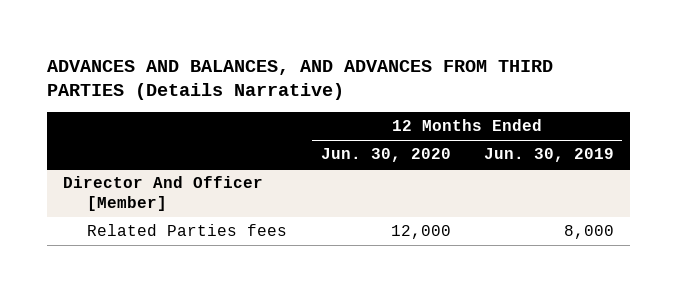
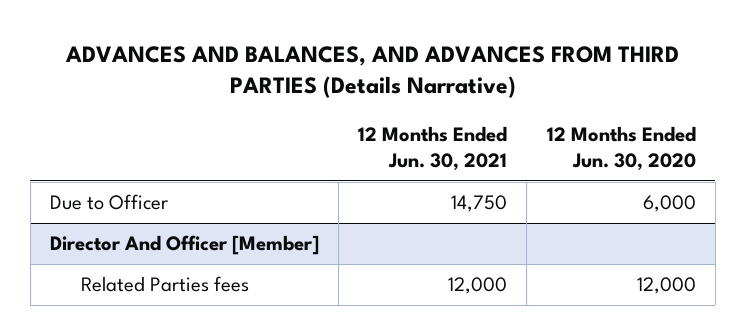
- | 12 Months Ended Jun. 30, 2020 | 12 Months Ended Jun. 30, 2019
+ | 12 Months Ended Jun. 30, 2021 | 12 Months Ended Jun. 30, 2020
+ Due to Officer | 14,750 | 6,000

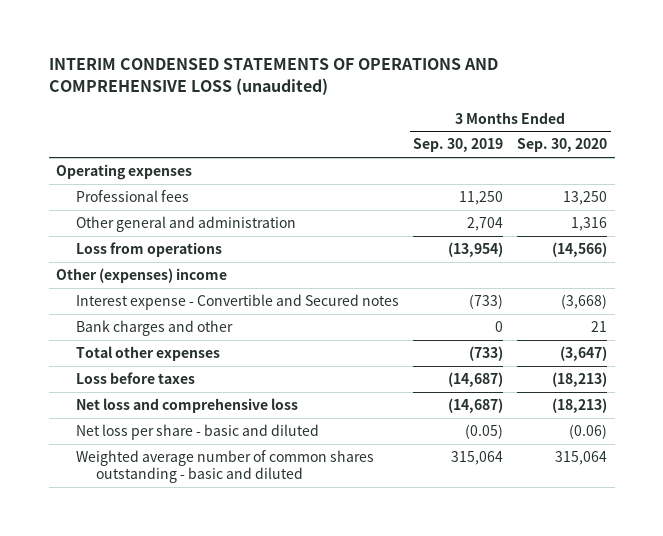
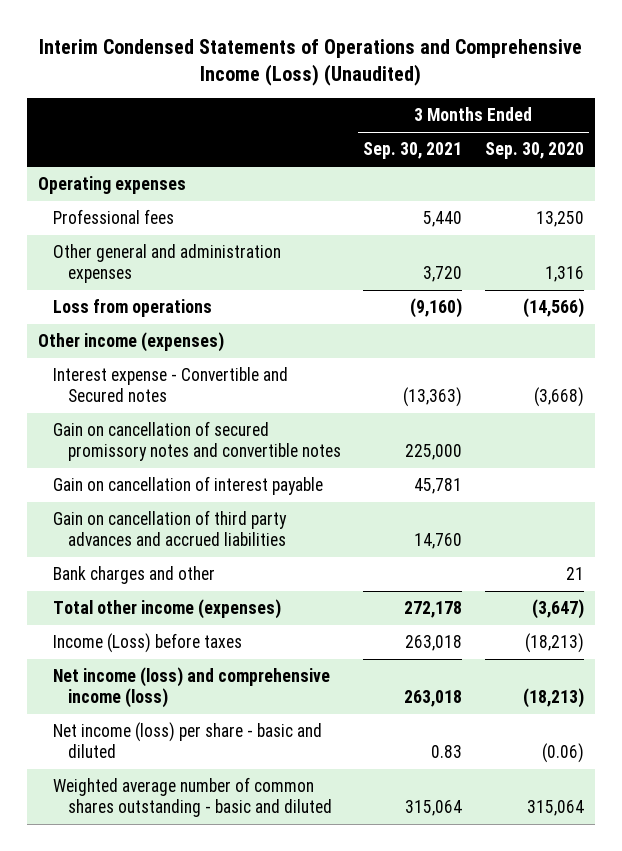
- INTERIM CONDENSED STATEMENTS OF OPERATIONS AND COMPREHENSIVE LOSS (unaudited)
+ Interim Condensed Statements of Operations and Comprehensive Income (Loss) (Unaudited)
- | 3 Months Ended Sep. 30, 2019 | 3 Months Ended Sep. 30, 2020
+ | 3 Months Ended Sep. 30, 2021 | 3 Months Ended Sep. 30, 2020
- Other general and administration | 2,704 | 1,316
+ Other general and administration expenses | 3,720 | 1,316
- Other (expenses) income
+ Other income (expenses)
+ Gain on cancellation of secured promissory notes and convertible notes | 225,000 |
+ Gain on cancellation of interest payable | 45,781 |
+ Gain on cancellation of third party advances and accrued liabilities | 14,760 |
- Total other expenses | (733) | (3,647)
- Loss before taxes | (14,687) | (18,213)
- Net loss and comprehensive loss | (14,687) | (18,213)
- Net loss per share - basic and diluted | (0.05) | (0.06)
+ Total other income (expenses) | 272,178 | (3,647)
+ Income (Loss) before taxes | 263,018 | (18,213)
+ Net income (loss) and comprehensive income (loss) | 263,018 | (18,213)
+ Net income (loss) per share - basic and diluted | 0.83 | (0.06)

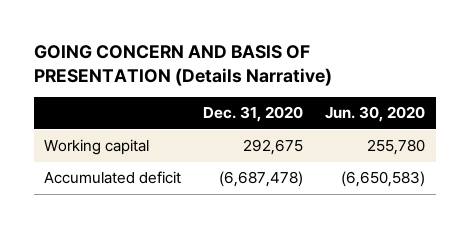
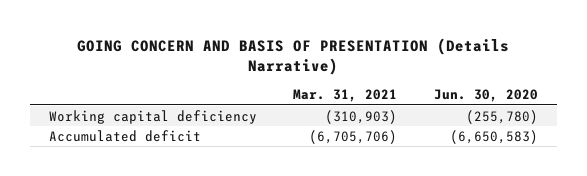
- | Dec. 31, 2020 | Jun. 30, 2020
+ | Mar. 31, 2021 | Jun. 30, 2020
- Working capital | 292,675 | 255,780
+ Working capital deficiency | (310,903) | (255,780)

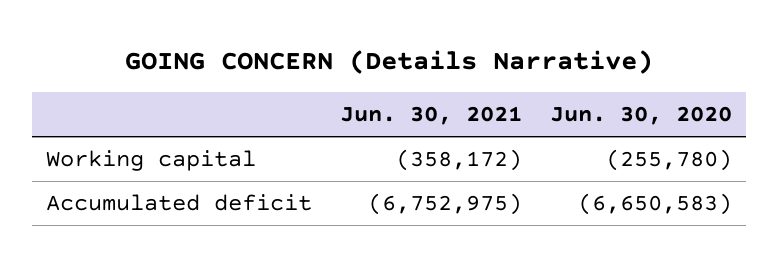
- GOING CONCERN AND BASIS OF PRESENTATION (Details Narrative)
+ GOING CONCERN (Details Narrative)
- | Mar. 31, 2021 | Jun. 30, 2020
+ | Jun. 30, 2021 | Jun. 30, 2020
- Working capital deficiency | (310,903) | (255,780)
+ Working capital | (358,172) | (255,780)

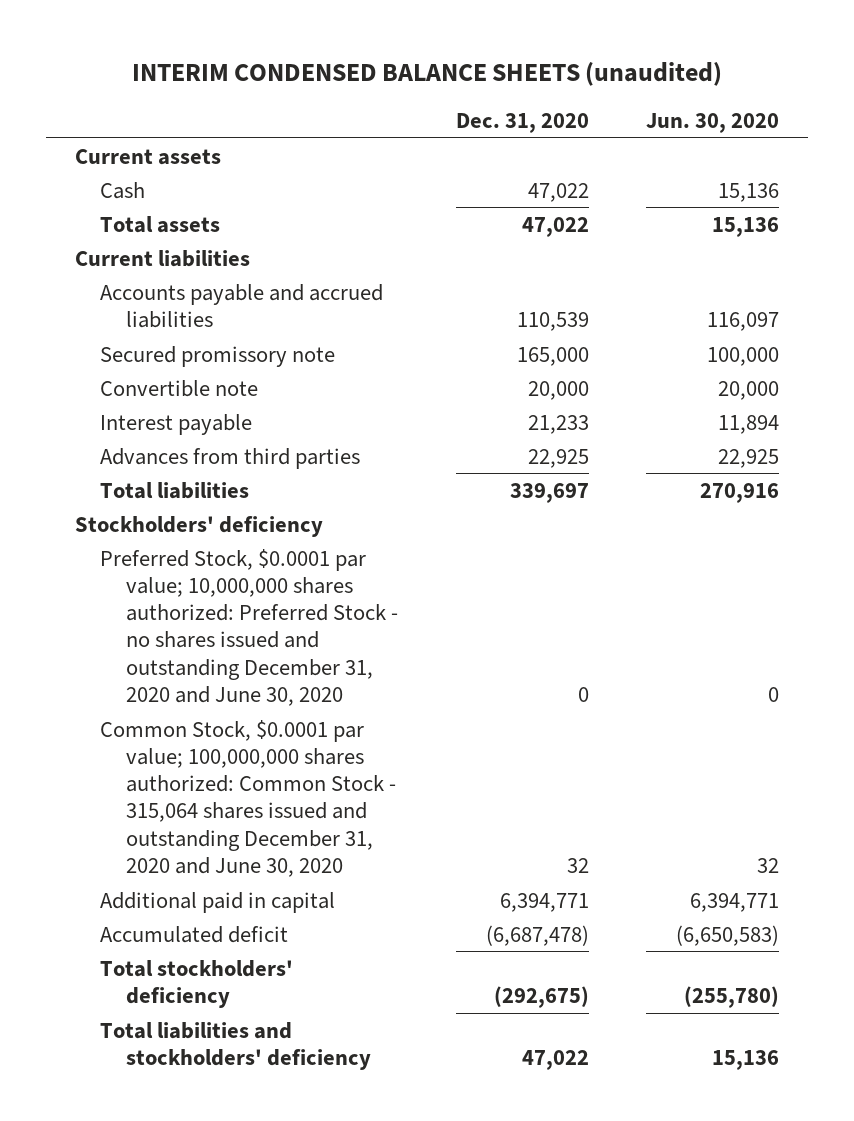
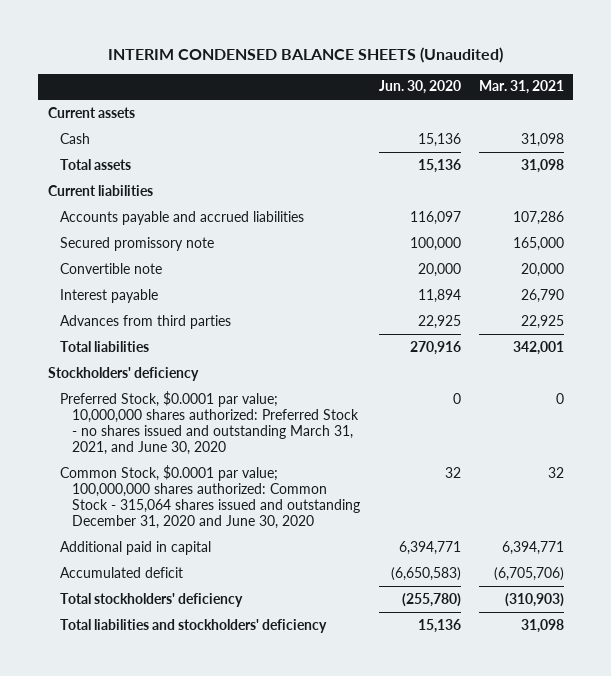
- INTERIM CONDENSED BALANCE SHEETS (unaudited)
+ INTERIM CONDENSED BALANCE SHEETS (Unaudited)
- | Dec. 31, 2020 | Jun. 30, 2020
+ | Jun. 30, 2020 | Mar. 31, 2021
- Preferred Stock, $0.0001 par value; 10,000,000 shares authorized: Preferred Stock - no shares issued and outstanding December 31, 2020 and June 30, 2020 | 0 | 0
+ Preferred Stock, $0.0001 par value; 10,000,000 shares authorized: Preferred Stock - no shares issued and outstanding March 31, 2021, and June 30, 2020 | 0 | 0

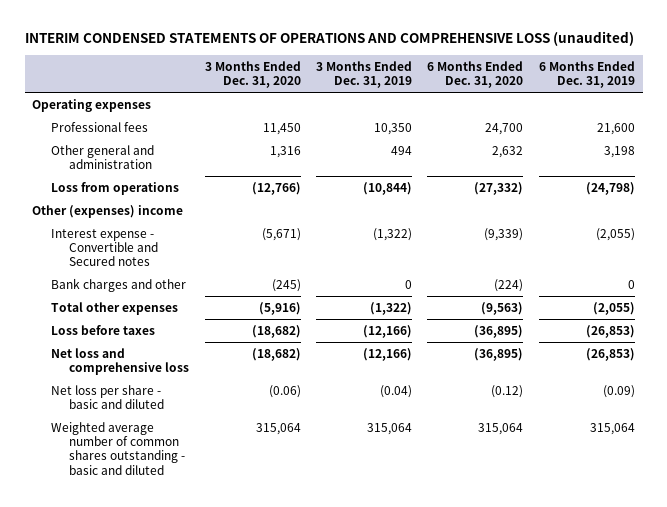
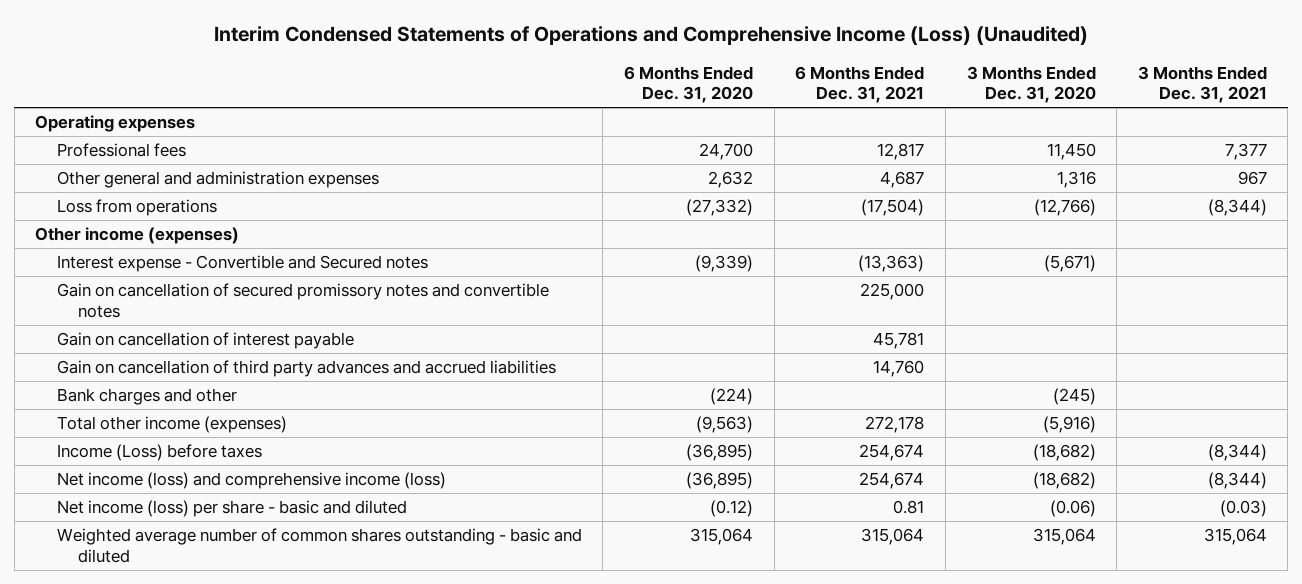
- INTERIM CONDENSED STATEMENTS OF OPERATIONS AND COMPREHENSIVE LOSS (unaudited)
+ Interim Condensed Statements of Operations and Comprehensive Income (Loss) (Unaudited)
- | 3 Months Ended Dec. 31, 2020 | 3 Months Ended Dec. 31, 2019 | 6 Months Ended Dec. 31, 2020 | 6 Months Ended Dec. 31, 2019
+ | 6 Months Ended Dec. 31, 2020 | 6 Months Ended Dec. 31, 2021 | 3 Months Ended Dec. 31, 2020 | 3 Months Ended Dec. 31, 2021
- Other general and administration | 1,316 | 494 | 2,632 | 3,198
+ Other general and administration expenses | 2,632 | 4,687 | 1,316 | 967
- Other (expenses) income
+ Other income (expenses)
+ Gain on cancellation of secured promissory notes and convertible notes | | 225,000 | |
+ Gain on cancellation of interest payable | | 45,781 | |
+ Gain on cancellation of third party advances and accrued liabilities | | 14,760 | |
- Total other expenses | (5,916) | (1,322) | (9,563) | (2,055)
- Loss before taxes | (18,682) | (12,166) | (36,895) | (26,853)
- Net loss and comprehensive loss | (18,682) | (12,166) | (36,895) | (26,853)
- Net loss per share - basic and diluted | (0.06) | (0.04) | (0.12) | (0.09)
+ Total other income (expenses) | (9,563) | 272,178 | (5,916) |
+ Income (Loss) before taxes | (36,895) | 254,674 | (18,682) | (8,344)
+ Net income (loss) and comprehensive income (loss) | (36,895) | 254,674 | (18,682) | (8,344)
+ Net income (loss) per share - basic and diluted | (0.12) | 0.81 | (0.06) | (0.03)

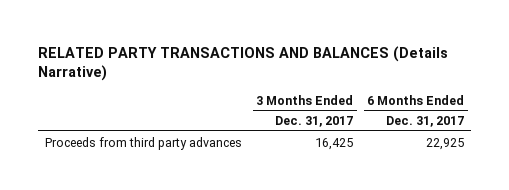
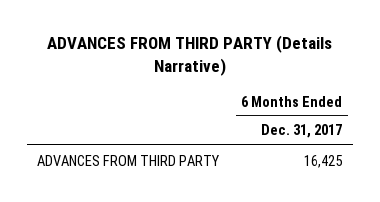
- RELATED PARTY TRANSACTIONS AND BALANCES (Details Narrative)
+ ADVANCES FROM THIRD PARTY (Details Narrative)
- | 3 Months Ended Dec. 31, 2017 | 6 Months Ended Dec. 31, 2017
+ | 6 Months Ended Dec. 31, 2017
- Proceeds from third party advances | 16,425 | 22,925
+ ADVANCES FROM THIRD PARTY | 16,425

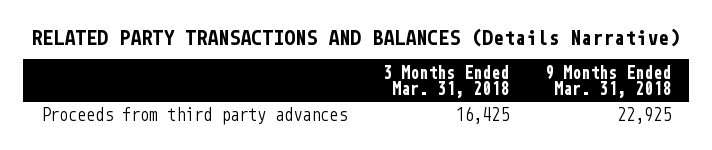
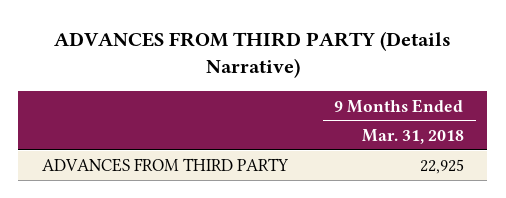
- RELATED PARTY TRANSACTIONS AND BALANCES (Details Narrative)
+ ADVANCES FROM THIRD PARTY (Details Narrative)
- | 3 Months Ended Mar. 31, 2018 | 9 Months Ended Mar. 31, 2018
+ | 9 Months Ended Mar. 31, 2018
- Proceeds from third party advances | 16,425 | 22,925
+ ADVANCES FROM THIRD PARTY | 22,925

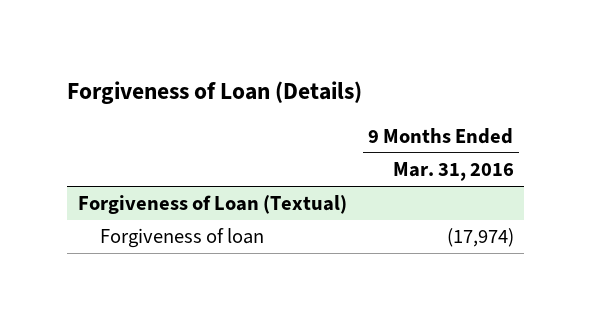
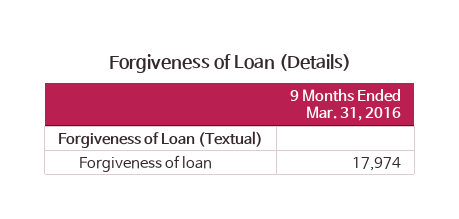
- Forgiveness of loan | (17,974)
+ Forgiveness of loan | 17,974

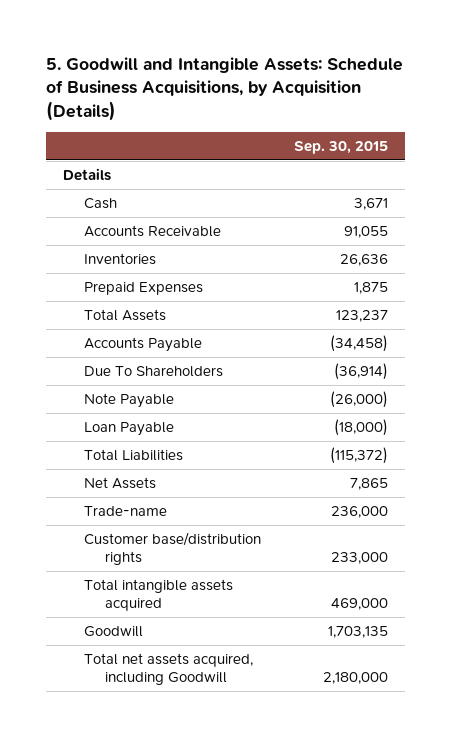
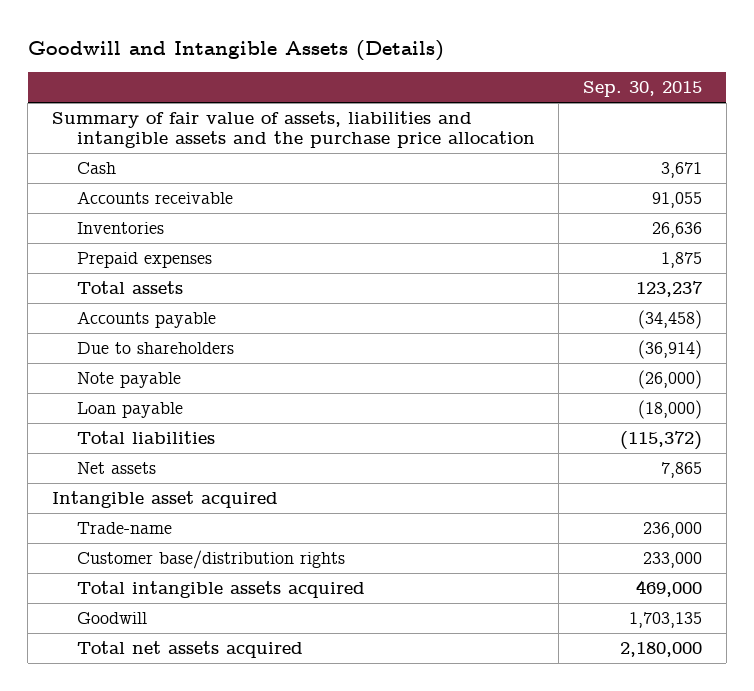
- 5. Goodwill and Intangible Assets: Schedule of Business Acquisitions, by Acquisition (Details)
+ Goodwill and Intangible Assets (Details)
- Details
+ Summary of fair value of assets, liabilities and intangible assets and the purchase price allocation
- Accounts Receivable | 91,055
+ Accounts receivable | 91,055
- Prepaid Expenses | 1,875
- Total Assets | 123,237
- Accounts Payable | (34,458)
- Due To Shareholders | (36,914)
- Note Payable | (26,000)
- Loan Payable | (18,000)
- Total Liabilities | (115,372)
- Net Assets | 7,865
+ Prepaid expenses | 1,875
+ Total assets | 123,237
+ Accounts payable | (34,458)
+ Due to shareholders | (36,914)
+ Note payable | (26,000)
+ Loan payable | (18,000)
+ Total liabilities | (115,372)
+ Net assets | 7,865
+ Intangible asset acquired
- Total net assets acquired, including Goodwill | 2,180,000
+ Total net assets acquired | 2,180,000

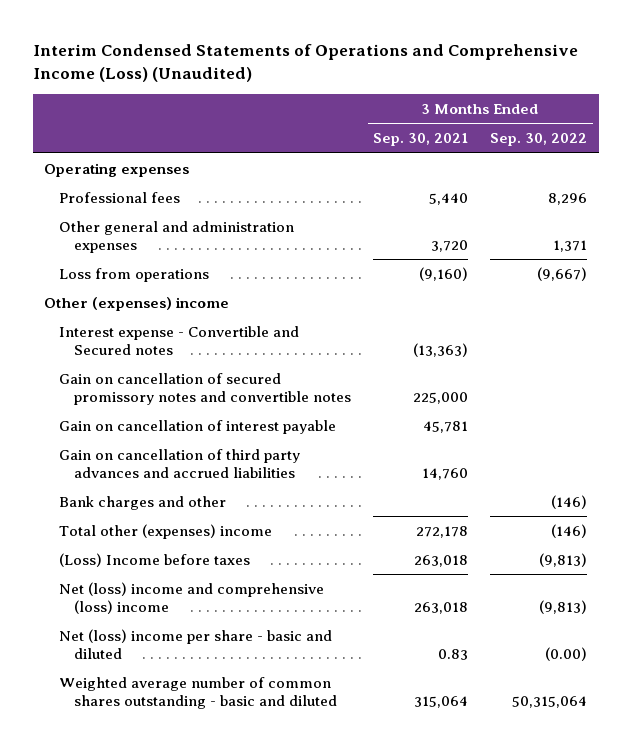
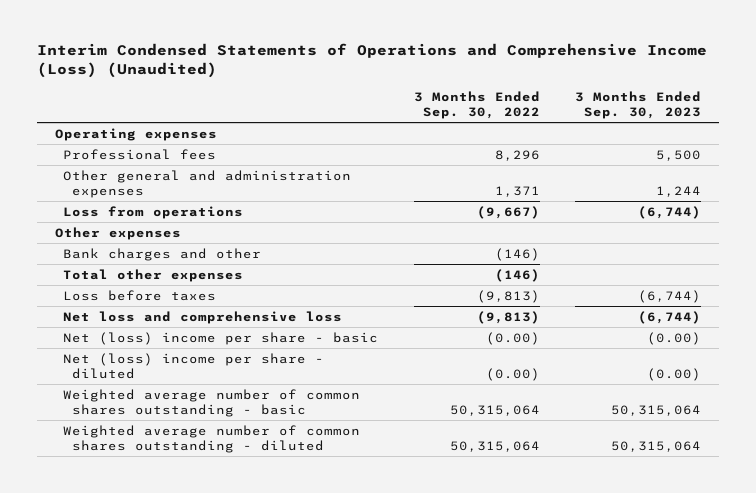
- | 3 Months Ended Sep. 30, 2021 | 3 Months Ended Sep. 30, 2022
+ | 3 Months Ended Sep. 30, 2022 | 3 Months Ended Sep. 30, 2023
- Other (expenses) income
- Interest expense - Convertible and Secured notes | (13,363) |
- Gain on cancellation of secured promissory notes and convertible notes | 225,000 |
- Gain on cancellation of interest payable | 45,781 |
- Gain on cancellation of third party advances and accrued liabilities | 14,760 |
+ Other expenses
- Total other (expenses) income | 272,178 | (146)
- (Loss) Income before taxes | 263,018 | (9,813)
- Net (loss) income and comprehensive (loss) income | 263,018 | (9,813)
- Net (loss) income per share - basic and diluted | 0.83 | (0.00)
- Weighted average number of common shares outstanding - basic and diluted | 315,064 | 50,315,064
+ Total other expenses | (146) |
+ Loss before taxes | (9,813) | (6,744)
+ Net loss and comprehensive loss | (9,813) | (6,744)
+ Net (loss) income per share - basic | (0.00) | (0.00)
+ Net (loss) income per share - diluted | (0.00) | (0.00)
+ Weighted average number of common shares outstanding - basic | 50,315,064 | 50,315,064
+ Weighted average number of common shares outstanding - diluted | 50,315,064 | 50,315,064

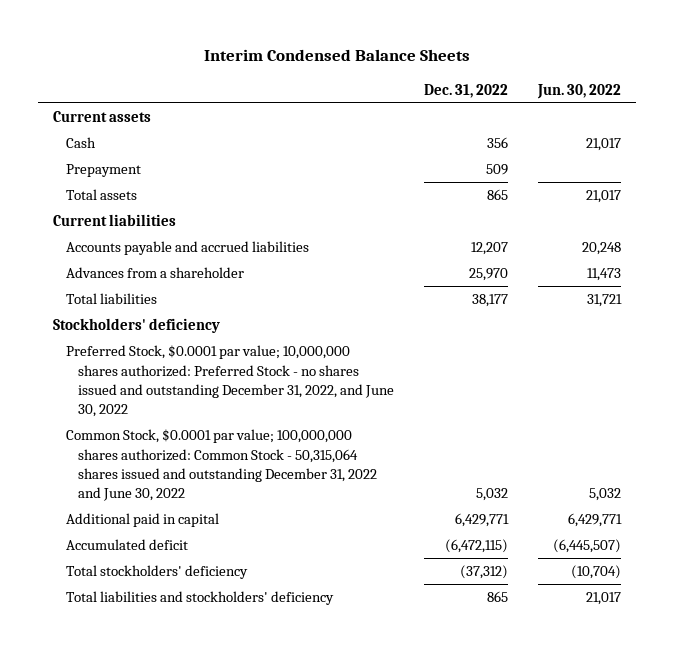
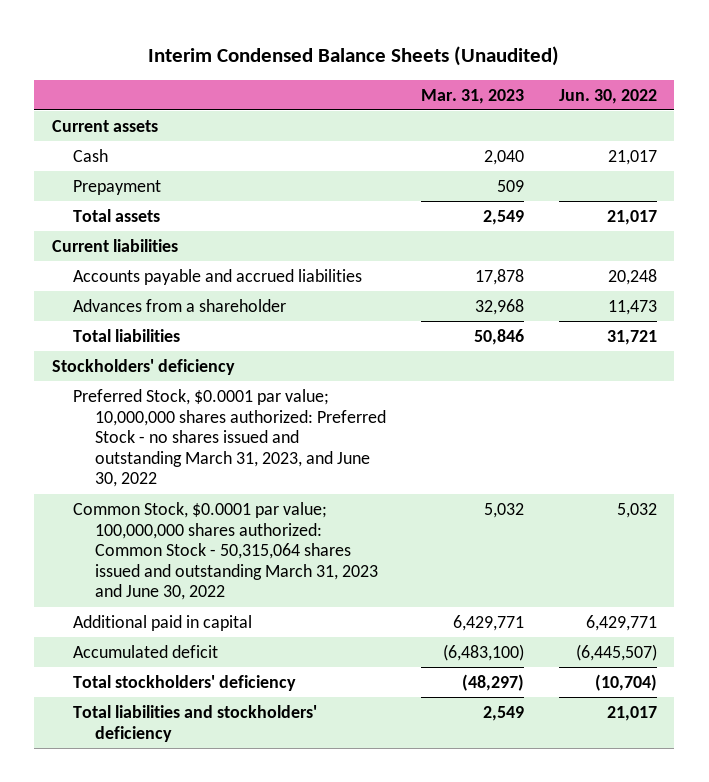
- Interim Condensed Balance Sheets
+ Interim Condensed Balance Sheets (Unaudited)
- | Dec. 31, 2022 | Jun. 30, 2022
+ | Mar. 31, 2023 | Jun. 30, 2022
- Preferred Stock, $0.0001 par value; 10,000,000 shares authorized: Preferred Stock - no shares issued and outstanding December 31, 2022, and June 30, 2022
- Common Stock, $0.0001 par value; 100,000,000 shares authorized: Common Stock - 50,315,064 shares issued and outstanding December 31, 2022 and June 30, 2022 | 5,032 | 5,032
+ Preferred Stock, $0.0001 par value; 10,000,000 shares authorized: Preferred Stock - no shares issued and outstanding March 31, 2023, and June 30, 2022
+ Common Stock, $0.0001 par value; 100,000,000 shares authorized: Common Stock - 50,315,064 shares issued and outstanding March 31, 2023 and June 30, 2022 | 5,032 | 5,032

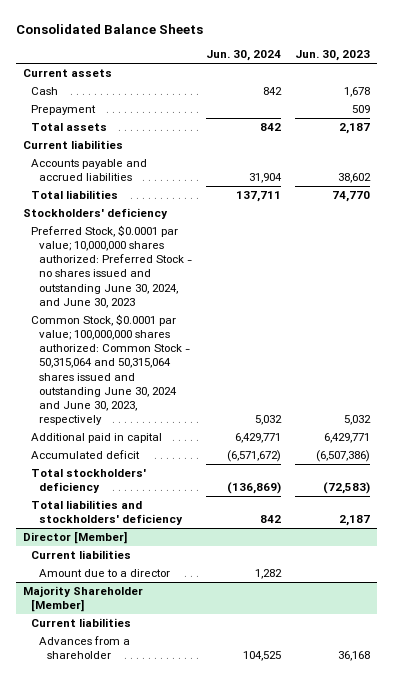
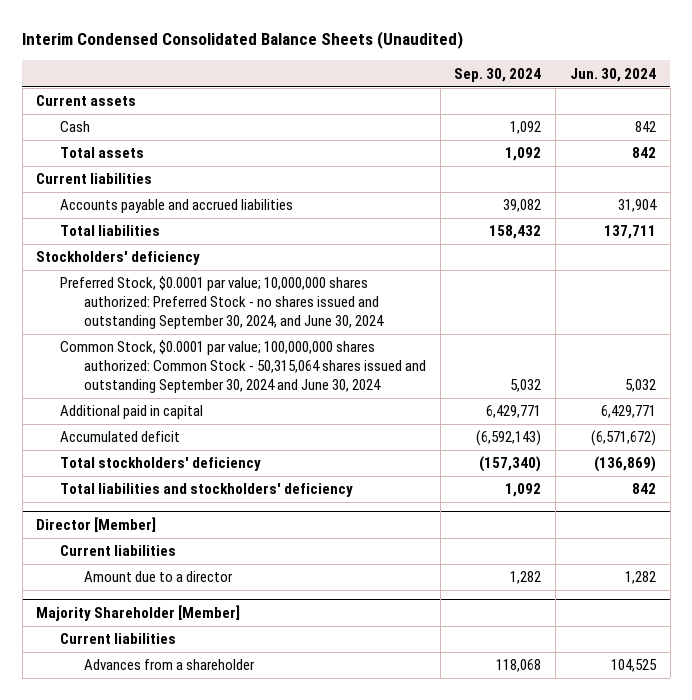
- Consolidated Balance Sheets
+ Interim Condensed Consolidated Balance Sheets (Unaudited)
- | Jun. 30, 2024 | Jun. 30, 2023
+ | Sep. 30, 2024 | Jun. 30, 2024
- Prepayment | | 509
- Preferred Stock, $0.0001 par value; 10,000,000 shares authorized: Preferred Stock - no shares issued and outstanding June 30, 2024, and June 30, 2023
- Common Stock, $0.0001 par value; 100,000,000 shares authorized: Common Stock - 50,315,064 and 50,315,064 shares issued and outstanding June 30, 2024 and June 30, 2023, respectively | 5,032 | 5,032
+ Preferred Stock, $0.0001 par value; 10,000,000 shares authorized: Preferred Stock - no shares issued and outstanding September 30, 2024, and June 30, 2024
+ Common Stock, $0.0001 par value; 100,000,000 shares authorized: Common Stock - 50,315,064 shares issued and outstanding September 30, 2024 and June 30, 2024 | 5,032 | 5,032

